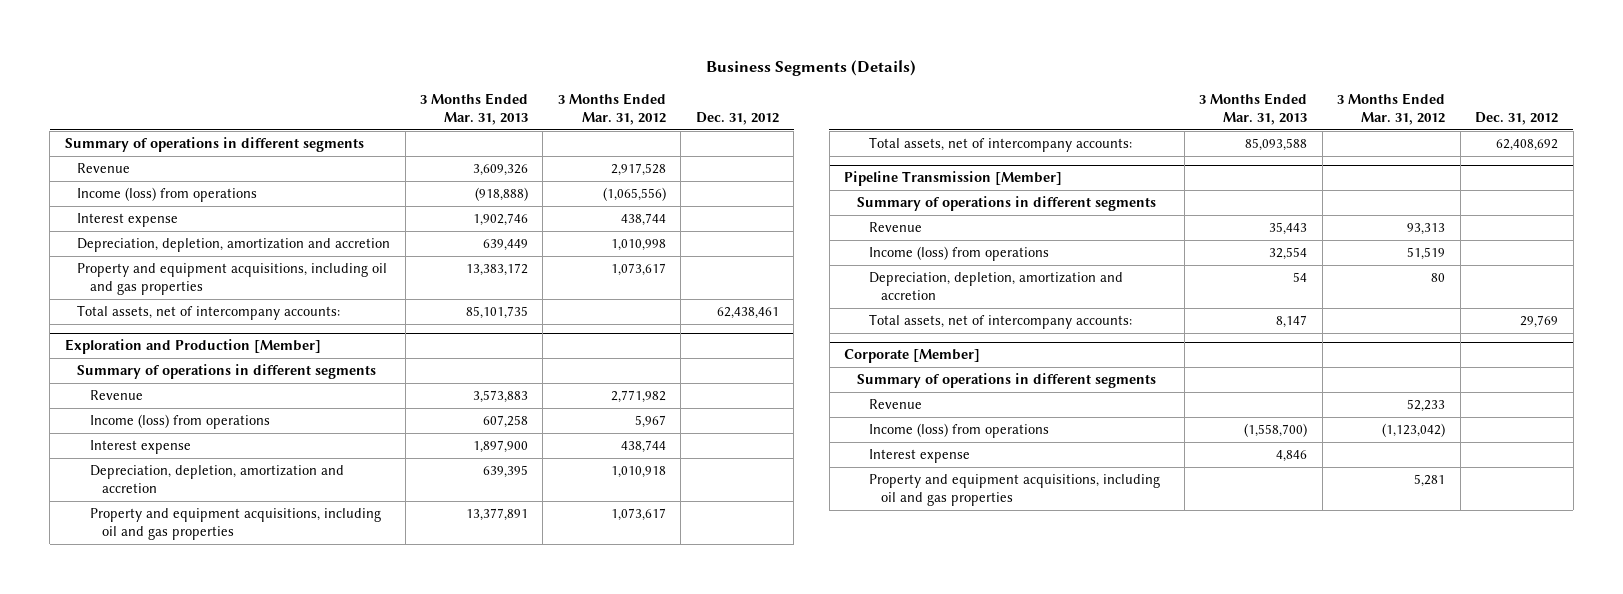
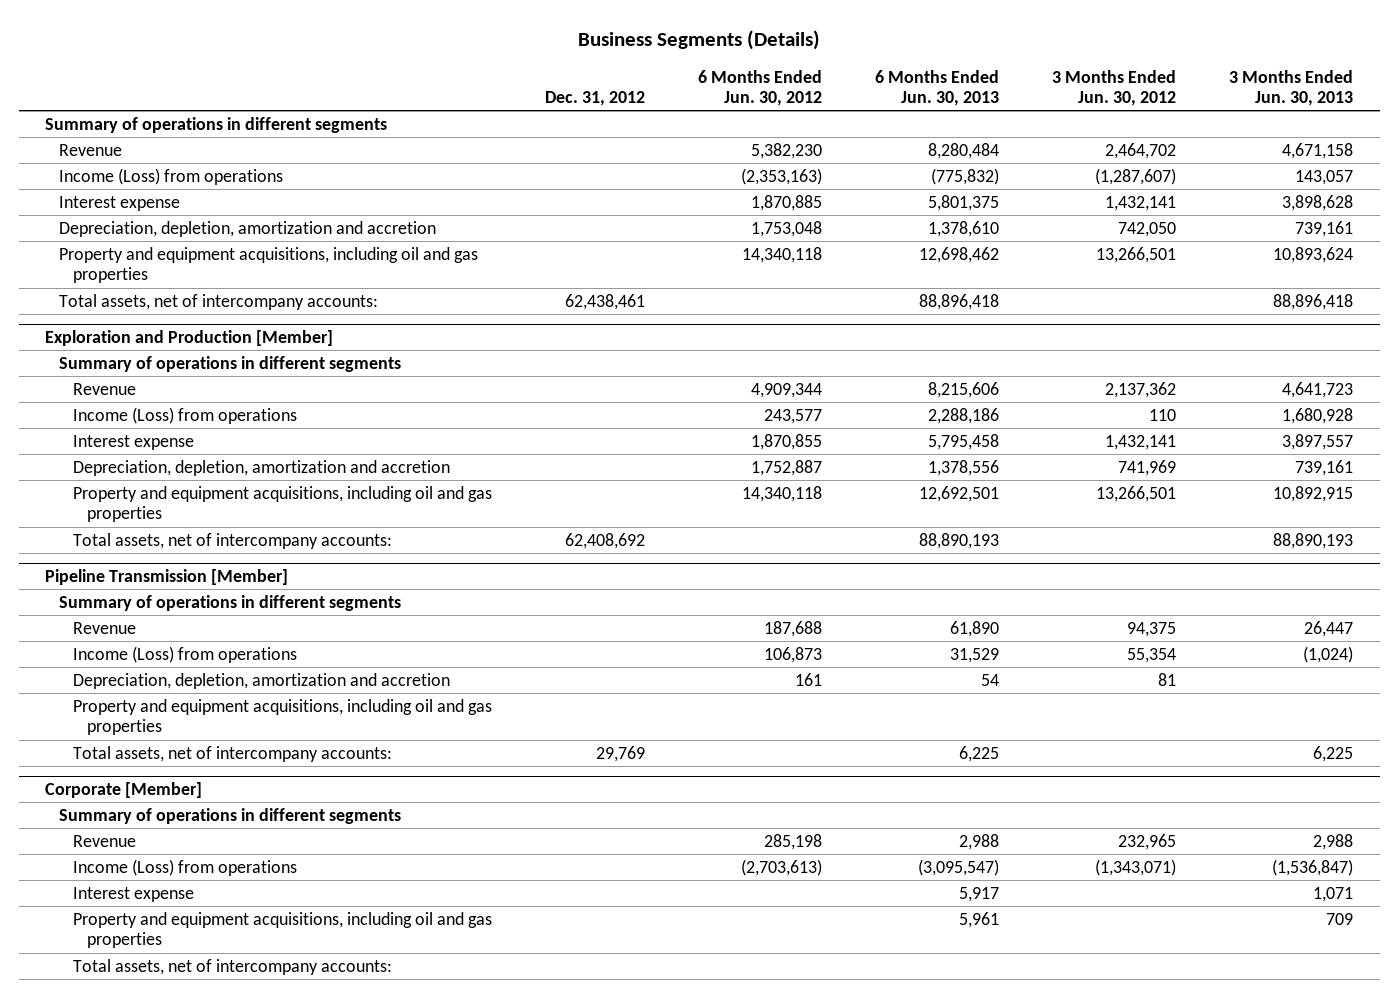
- | 3 Months Ended Mar. 31, 2013 | 3 Months Ended Mar. 31, 2012 | Dec. 31, 2012
+ | Dec. 31, 2012 | 6 Months Ended Jun. 30, 2012 | 6 Months Ended Jun. 30, 2013 | 3 Months Ended Jun. 30, 2012 | 3 Months Ended Jun. 30, 2013
- Income (loss) from operations | (918,888) | (1,065,556) |
+ Income (Loss) from operations | | (2,353,163) | (775,832) | (1,287,607) | 143,057
@ Exploration and Production [Member]
- Income (loss) from operations | 607,258 | 5,967 |
+ Income (Loss) from operations | | 243,577 | 2,288,186 | 110 | 1,680,928
@ Pipeline Transmission [Member]
- Income (loss) from operations | 32,554 | 51,519 |
+ Income (Loss) from operations | | 106,873 | 31,529 | 55,354 | (1,024)
+ Property and equipment acquisitions, including oil and gas properties
@ Corporate [Member]
- Income (loss) from operations | (1,558,700) | (1,123,042) |
+ Income (Loss) from operations | | (2,703,613) | (3,095,547) | (1,343,071) | (1,536,847)
+ Total assets, net of intercompany accounts:

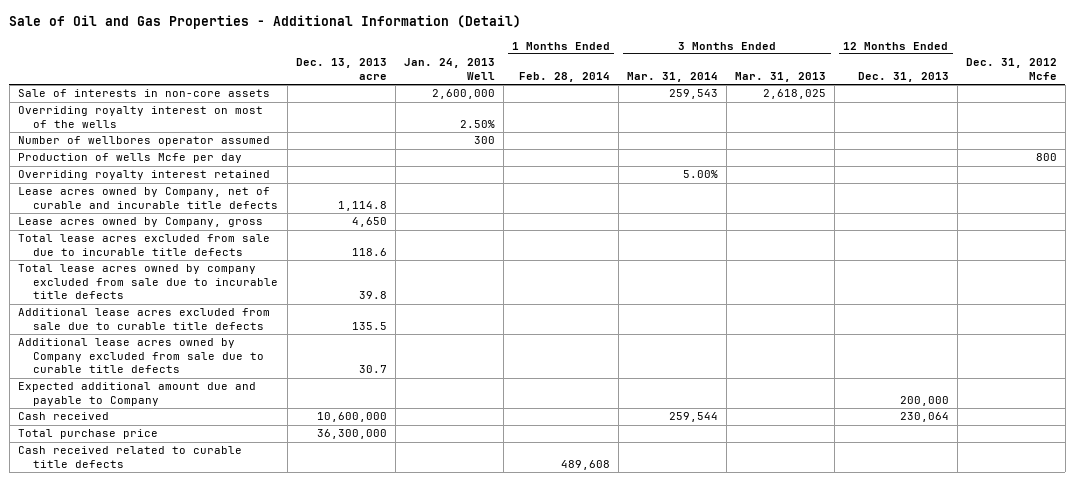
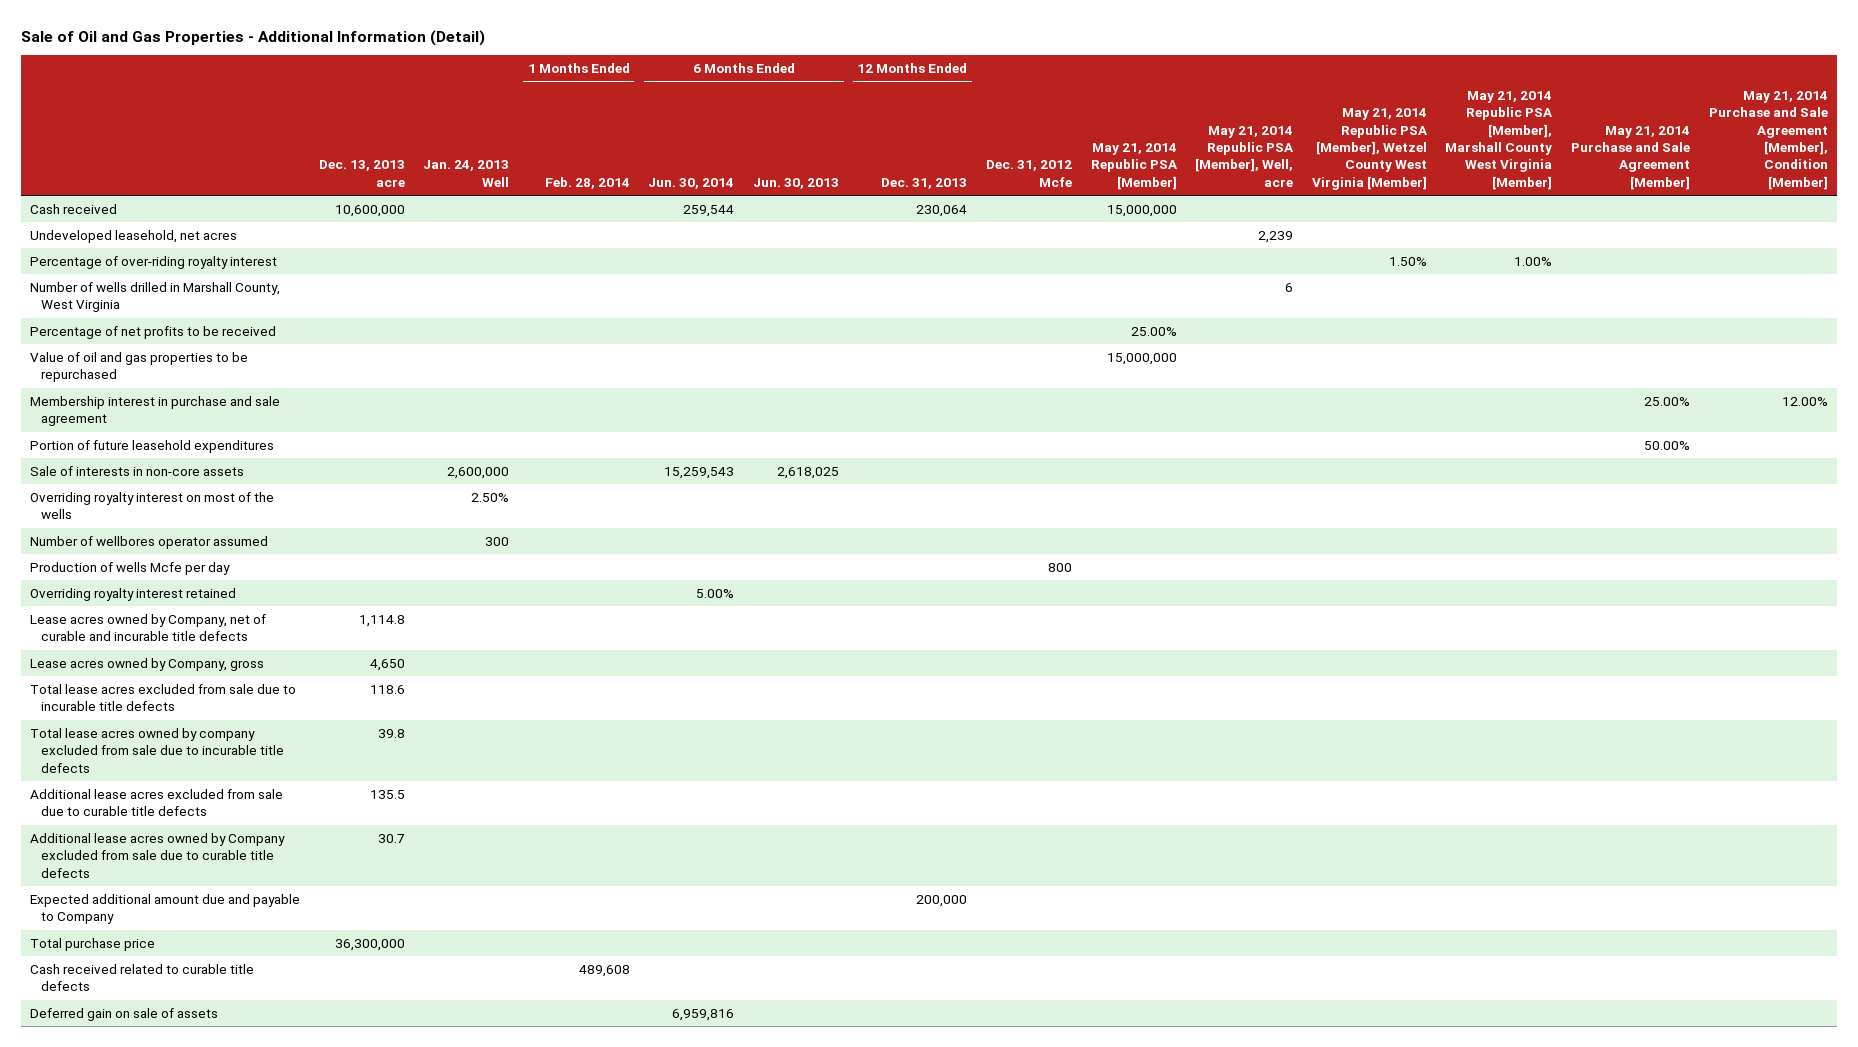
- | Dec. 13, 2013 acre | Jan. 24, 2013 Well | 1 Months Ended Feb. 28, 2014 | 3 Months Ended Mar. 31, 2014 | 3 Months Ended Mar. 31, 2013 | 12 Months Ended Dec. 31, 2013 | Dec. 31, 2012 Mcfe
+ | Dec. 13, 2013 acre | Jan. 24, 2013 Well | 1 Months Ended Feb. 28, 2014 | 6 Months Ended Jun. 30, 2014 | 6 Months Ended Jun. 30, 2013 | 12 Months Ended Dec. 31, 2013 | Dec. 31, 2012 Mcfe | May 21, 2014 Republic PSA [Member] | May 21, 2014 Republic PSA [Member], Well, acre | May 21, 2014 Republic PSA [Member], Wetzel County West Virginia [Member] | May 21, 2014 Republic PSA [Member], Marshall County West Virginia [Member] | May 21, 2014 Purchase and Sale Agreement [Member] | May 21, 2014 Purchase and Sale Agreement [Member], Condition [Member]
moved up: Cash received | 10,600,000 | | | 259,544 | | 230,064 | | 15,000,000 | | | | |
+ Undeveloped leasehold, net acres | | | | | | | | | 2,239 | | | |
+ Percentage of over-riding royalty interest | | | | | | | | | | 1.50% | 1.00% | |
+ Number of wells drilled in Marshall County, West Virginia | | | | | | | | | 6 | | | |
+ Percentage of net profits to be received | | | | | | | | 25.00% | | | | |
+ Value of oil and gas properties to be repurchased | | | | | | | | 15,000,000 | | | | |
+ Membership interest in purchase and sale agreement | | | | | | | | | | | | 25.00% | 12.00%
+ Portion of future leasehold expenditures | | | | | | | | | | | | 50.00% |
+ Deferred gain on sale of assets | | | | 6,959,816 | | | | | | | | |

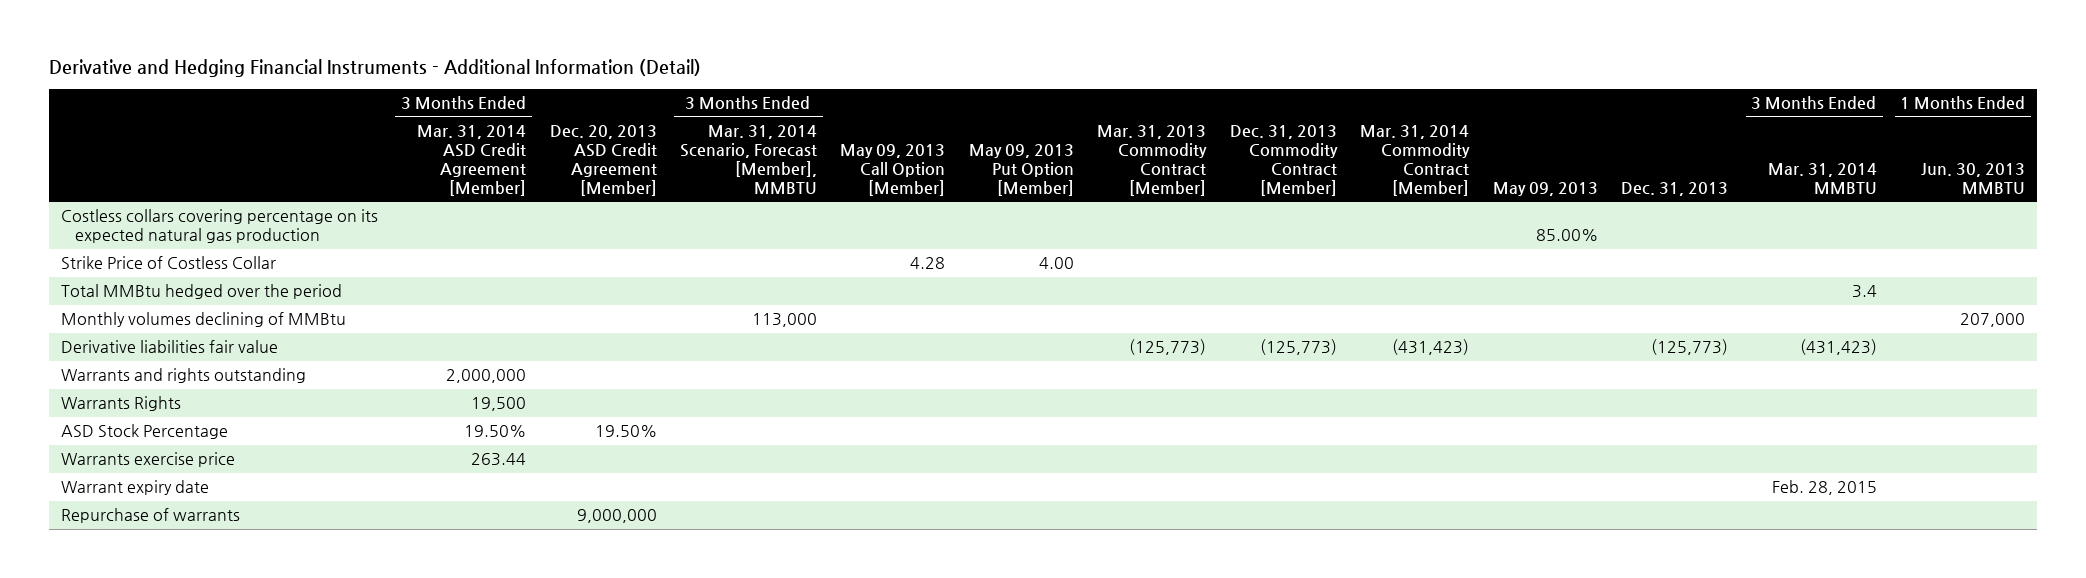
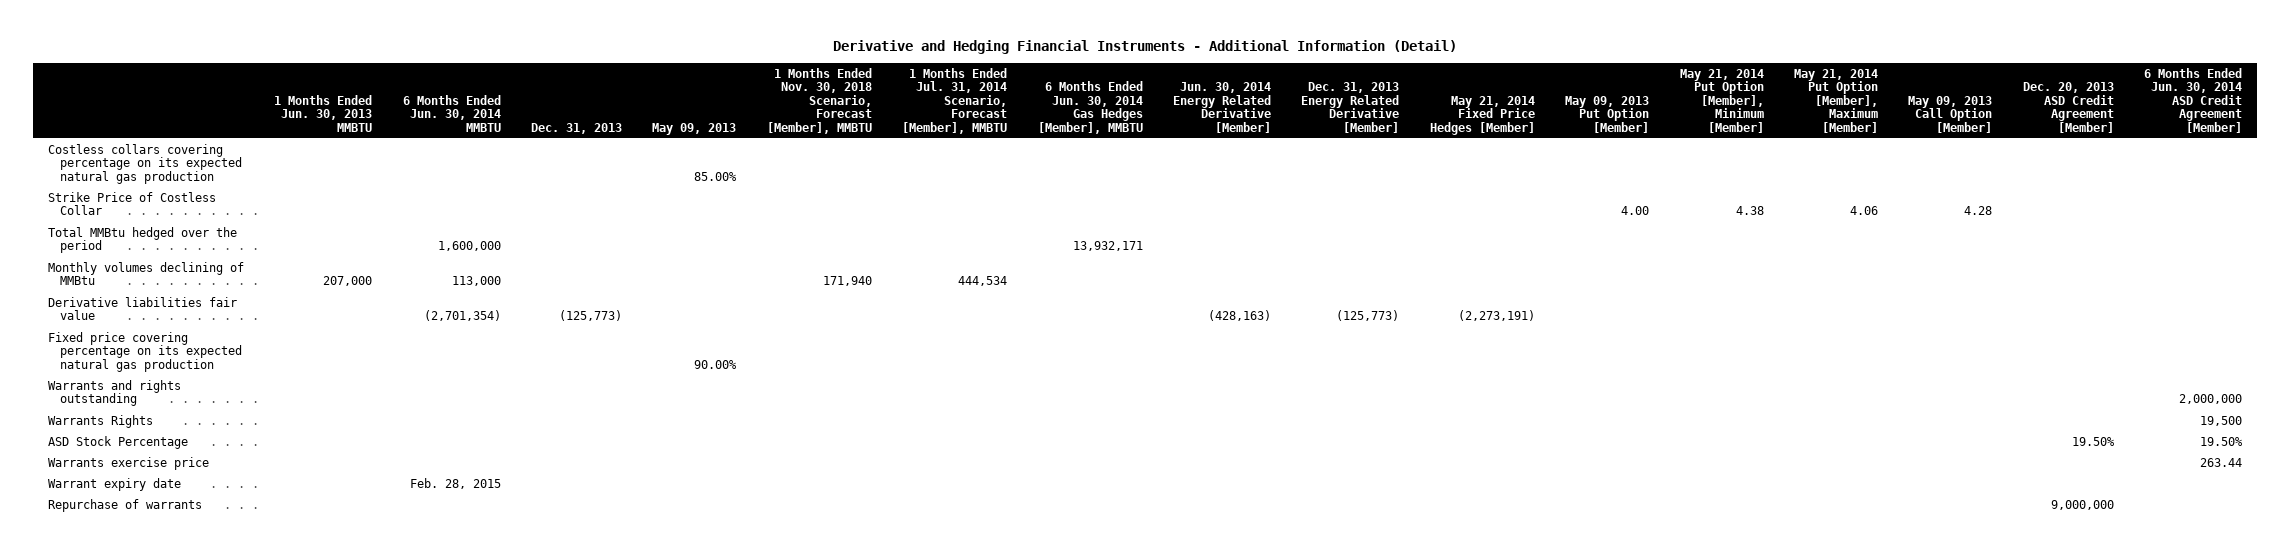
- | 3 Months Ended Mar. 31, 2014 ASD Credit Agreement [Member] | Dec. 20, 2013 ASD Credit Agreement [Member] | 3 Months Ended Mar. 31, 2014 Scenario, Forecast [Member], MMBTU | May 09, 2013 Call Option [Member] | May 09, 2013 Put Option [Member] | Mar. 31, 2013 Commodity Contract [Member] | Dec. 31, 2013 Commodity Contract [Member] | Mar. 31, 2014 Commodity Contract [Member] | May 09, 2013 | Dec. 31, 2013 | 3 Months Ended Mar. 31, 2014 MMBTU | 1 Months Ended Jun. 30, 2013 MMBTU
+ | 1 Months Ended Jun. 30, 2013 MMBTU | 6 Months Ended Jun. 30, 2014 MMBTU | Dec. 31, 2013 | May 09, 2013 | 1 Months Ended Nov. 30, 2018 Scenario, Forecast [Member], MMBTU | 1 Months Ended Jul. 31, 2014 Scenario, Forecast [Member], MMBTU | 6 Months Ended Jun. 30, 2014 Gas Hedges [Member], MMBTU | Jun. 30, 2014 Energy Related Derivative [Member] | Dec. 31, 2013 Energy Related Derivative [Member] | May 21, 2014 Fixed Price Hedges [Member] | May 09, 2013 Put Option [Member] | May 21, 2014 Put Option [Member], Minimum [Member] | May 21, 2014 Put Option [Member], Maximum [Member] | May 09, 2013 Call Option [Member] | Dec. 20, 2013 ASD Credit Agreement [Member] | 6 Months Ended Jun. 30, 2014 ASD Credit Agreement [Member]
+ Fixed price covering percentage on its expected natural gas production | | | | 90.00% | | | | | | | | | | | |

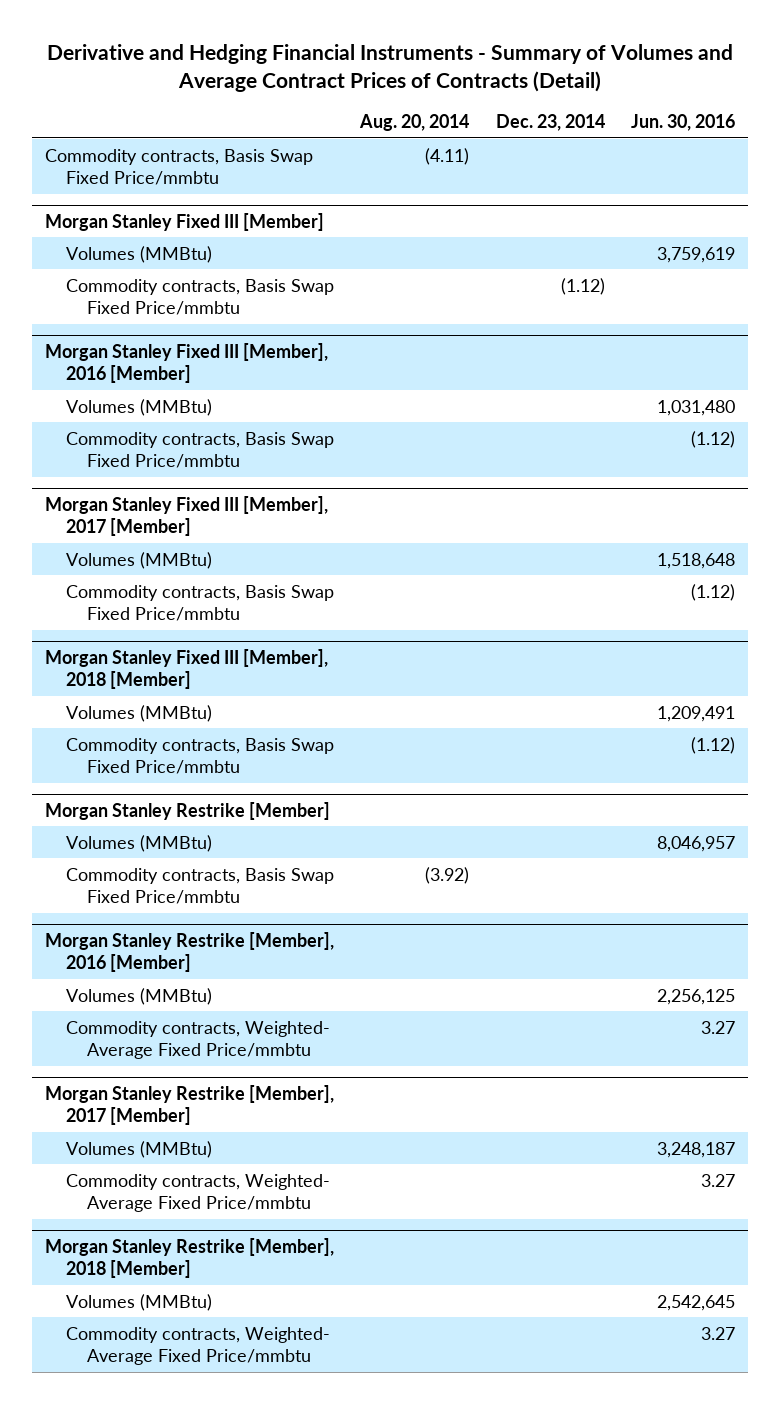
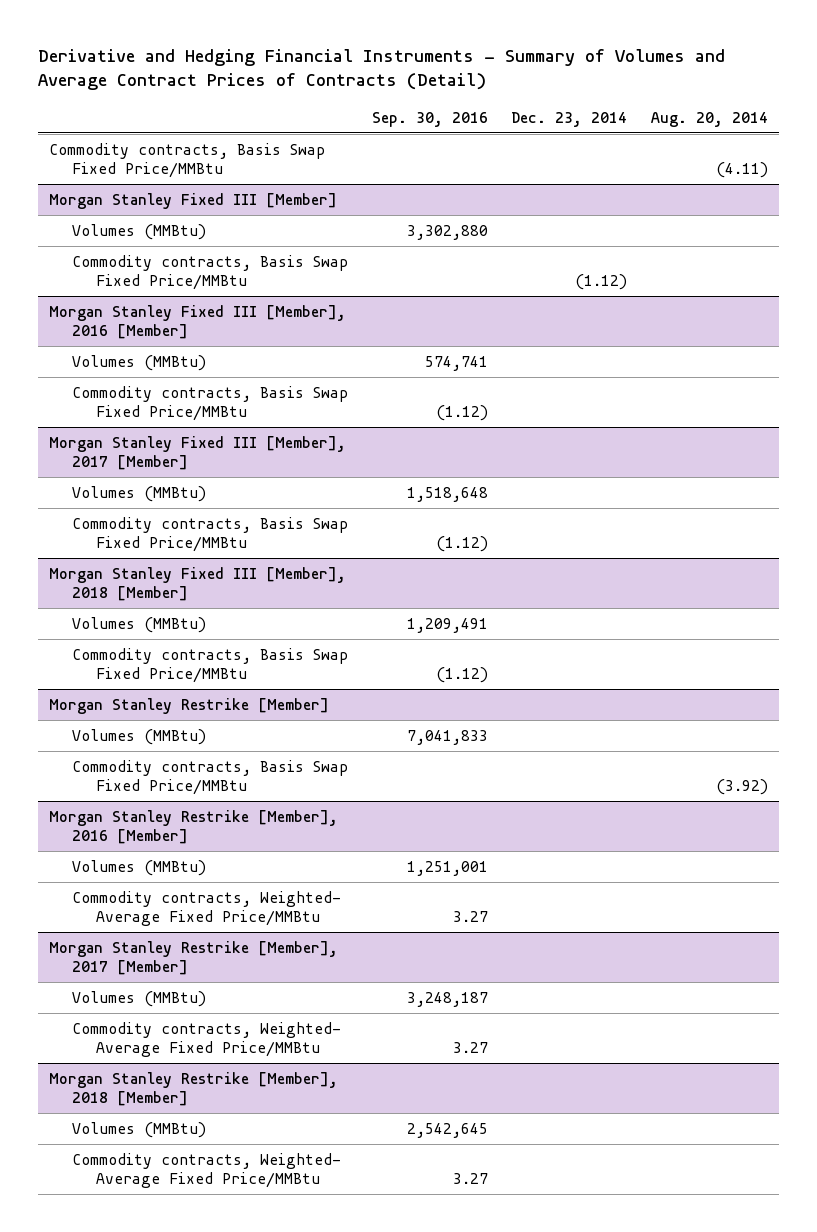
- | Aug. 20, 2014 | Dec. 23, 2014 | Jun. 30, 2016
+ | Sep. 30, 2016 | Dec. 23, 2014 | Aug. 20, 2014
- Commodity contracts, Basis Swap Fixed Price/mmbtu | (4.11) | |
+ Commodity contracts, Basis Swap Fixed Price/MMBtu | | | (4.11)
@ Morgan Stanley Fixed III [Member]
- Commodity contracts, Basis Swap Fixed Price/mmbtu | | (1.12) |
+ Commodity contracts, Basis Swap Fixed Price/MMBtu | | (1.12) |
@ Morgan Stanley Fixed III [Member], 2016 [Member]
- Commodity contracts, Basis Swap Fixed Price/mmbtu | | | (1.12)
+ Commodity contracts, Basis Swap Fixed Price/MMBtu | (1.12) | |
@ Morgan Stanley Fixed III [Member], 2017 [Member]
- Commodity contracts, Basis Swap Fixed Price/mmbtu | | | (1.12)
+ Commodity contracts, Basis Swap Fixed Price/MMBtu | (1.12) | |
@ Morgan Stanley Fixed III [Member], 2018 [Member]
- Commodity contracts, Basis Swap Fixed Price/mmbtu | | | (1.12)
+ Commodity contracts, Basis Swap Fixed Price/MMBtu | (1.12) | |
@ Morgan Stanley Restrike [Member]
- Commodity contracts, Basis Swap Fixed Price/mmbtu | (3.92) | |
+ Commodity contracts, Basis Swap Fixed Price/MMBtu | | | (3.92)
@ Morgan Stanley Restrike [Member], 2016 [Member]
- Commodity contracts, Weighted- Average Fixed Price/mmbtu | | | 3.27
+ Commodity contracts, Weighted- Average Fixed Price/MMBtu | 3.27 | |
@ Morgan Stanley Restrike [Member], 2017 [Member]
- Commodity contracts, Weighted- Average Fixed Price/mmbtu | | | 3.27
+ Commodity contracts, Weighted- Average Fixed Price/MMBtu | 3.27 | |
@ Morgan Stanley Restrike [Member], 2018 [Member]
- Commodity contracts, Weighted- Average Fixed Price/mmbtu | | | 3.27
+ Commodity contracts, Weighted- Average Fixed Price/MMBtu | 3.27 | |

